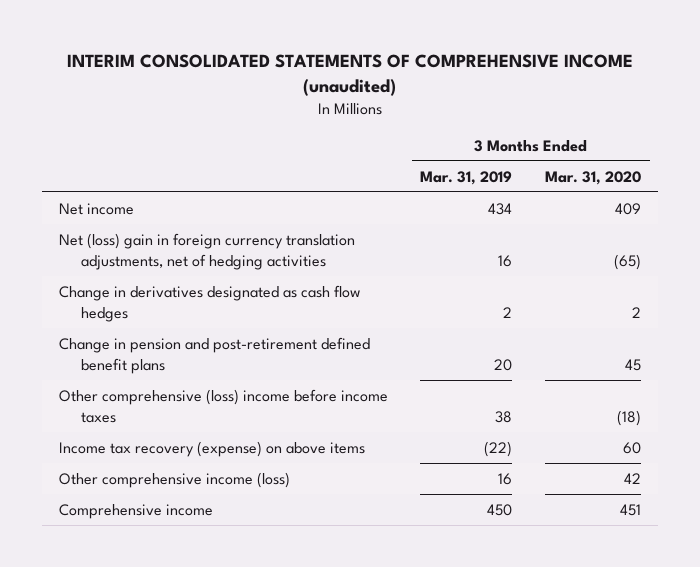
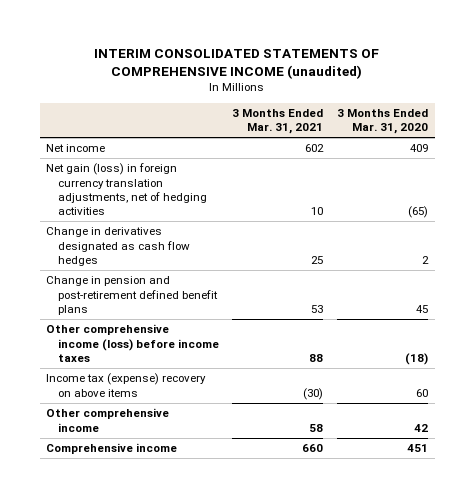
- | 3 Months Ended Mar. 31, 2019 | 3 Months Ended Mar. 31, 2020
+ | 3 Months Ended Mar. 31, 2021 | 3 Months Ended Mar. 31, 2020
- Net (loss) gain in foreign currency translation adjustments, net of hedging activities | 16 | (65)
+ Net gain (loss) in foreign currency translation adjustments, net of hedging activities | 10 | (65)
- Other comprehensive (loss) income before income taxes | 38 | (18)
- Income tax recovery (expense) on above items | (22) | 60
- Other comprehensive income (loss) | 16 | 42
+ Other comprehensive income (loss) before income taxes | 88 | (18)
+ Income tax (expense) recovery on above items | (30) | 60
+ Other comprehensive income | 58 | 42

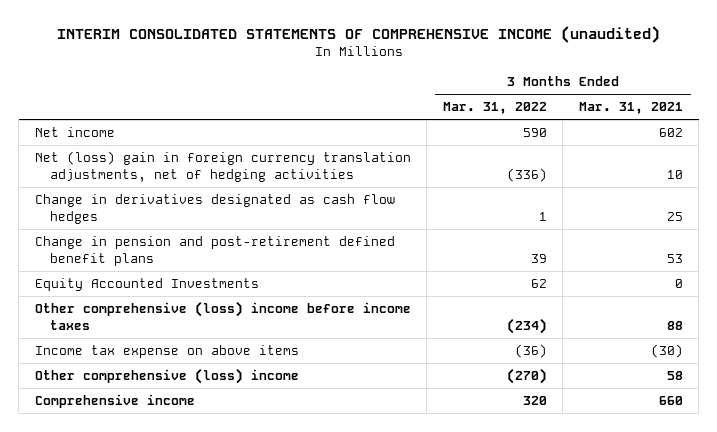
- | 3 Months Ended Mar. 31, 2021 | 3 Months Ended Mar. 31, 2020
+ | 3 Months Ended Mar. 31, 2022 | 3 Months Ended Mar. 31, 2021
- Net gain (loss) in foreign currency translation adjustments, net of hedging activities | 10 | (65)
+ Net (loss) gain in foreign currency translation adjustments, net of hedging activities | (336) | 10
- Other comprehensive income (loss) before income taxes | 88 | (18)
- Income tax (expense) recovery on above items | (30) | 60
- Other comprehensive income | 58 | 42
+ Equity Accounted Investments | 62 | 0
+ Other comprehensive (loss) income before income taxes | (234) | 88
+ Income tax expense on above items | (36) | (30)
+ Other comprehensive (loss) income | (270) | 58

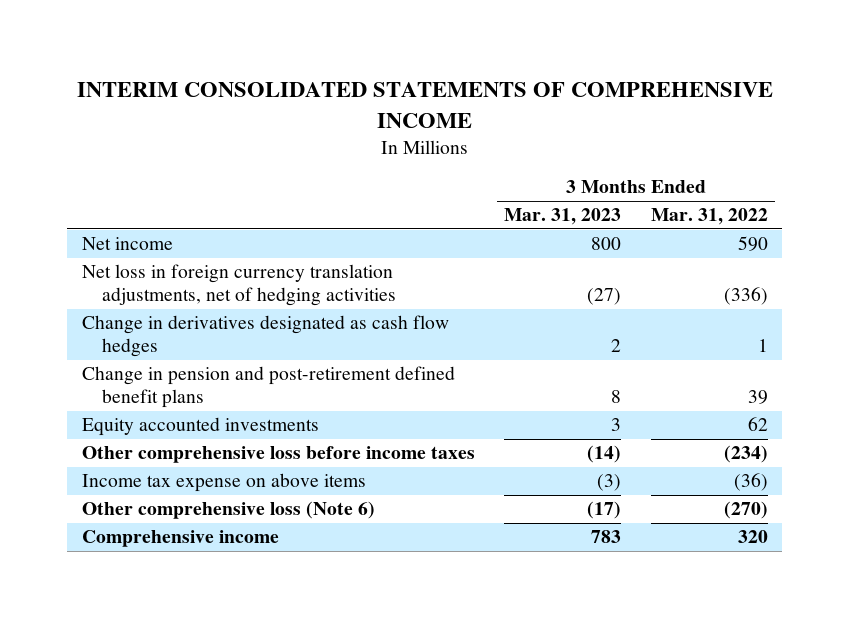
- INTERIM CONSOLIDATED STATEMENTS OF COMPREHENSIVE INCOME (unaudited)
+ INTERIM CONSOLIDATED STATEMENTS OF COMPREHENSIVE INCOME
- | 3 Months Ended Mar. 31, 2022 | 3 Months Ended Mar. 31, 2021
+ | 3 Months Ended Mar. 31, 2023 | 3 Months Ended Mar. 31, 2022
- Net (loss) gain in foreign currency translation adjustments, net of hedging activities | (336) | 10
+ Net loss in foreign currency translation adjustments, net of hedging activities | (27) | (336)
- Equity Accounted Investments | 62 | 0
- Other comprehensive (loss) income before income taxes | (234) | 88
+ Equity accounted investments | 3 | 62
+ Other comprehensive loss before income taxes | (14) | (234)
- Other comprehensive (loss) income | (270) | 58
+ Other comprehensive loss (Note 6) | (17) | (270)

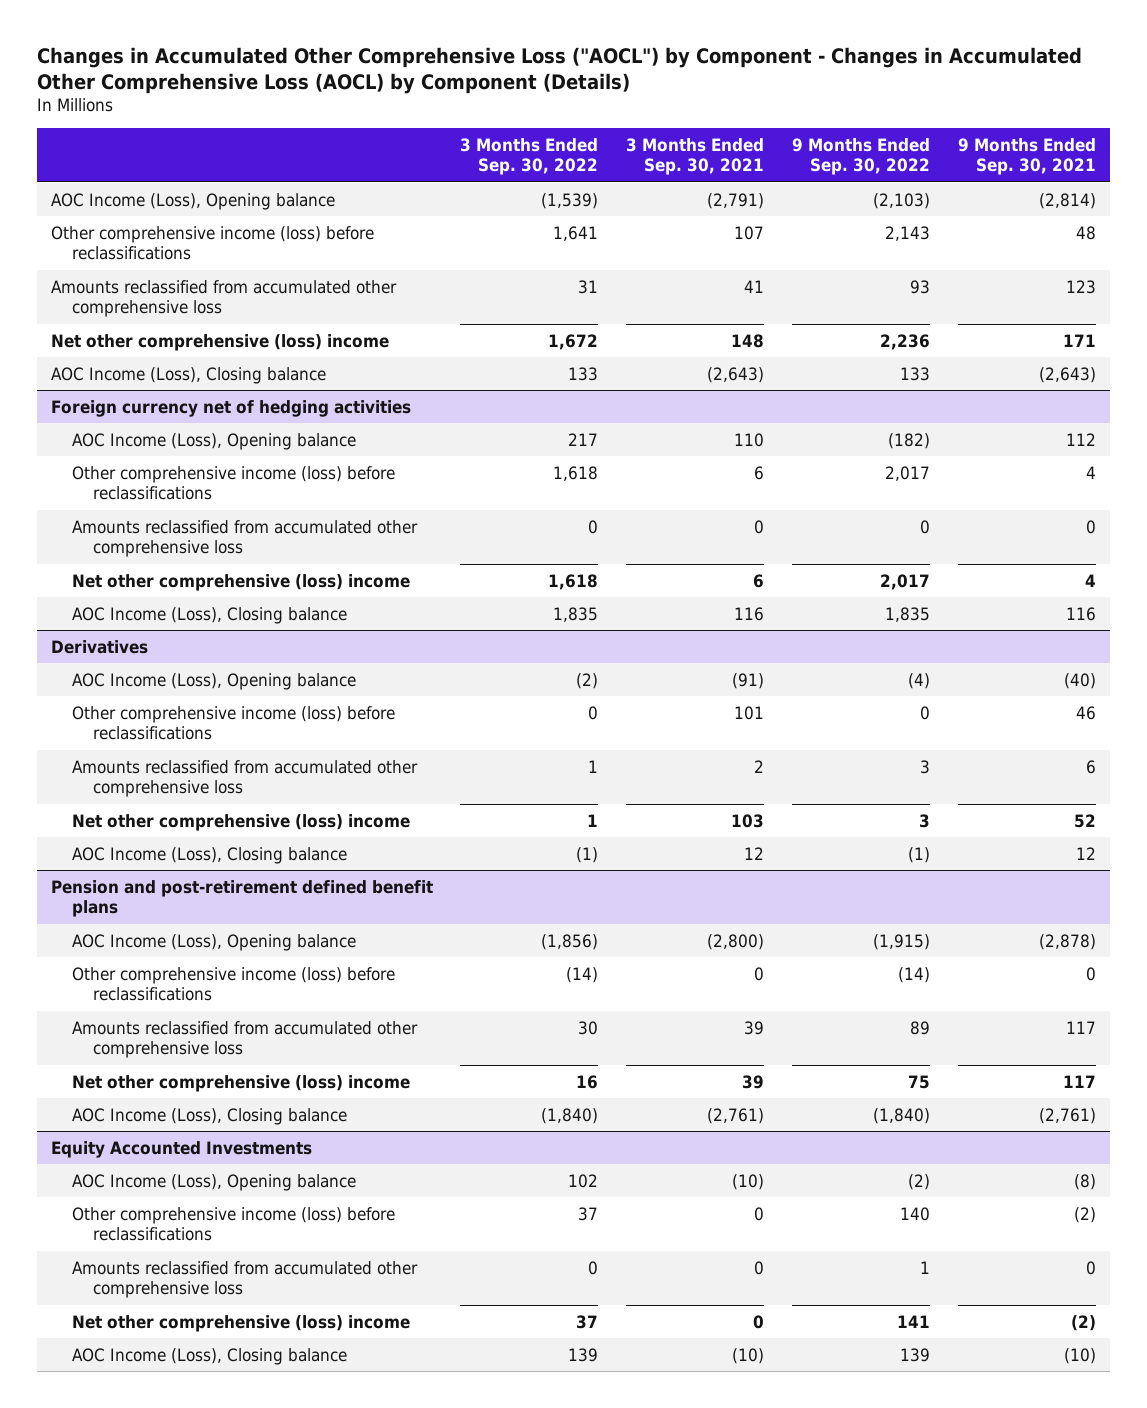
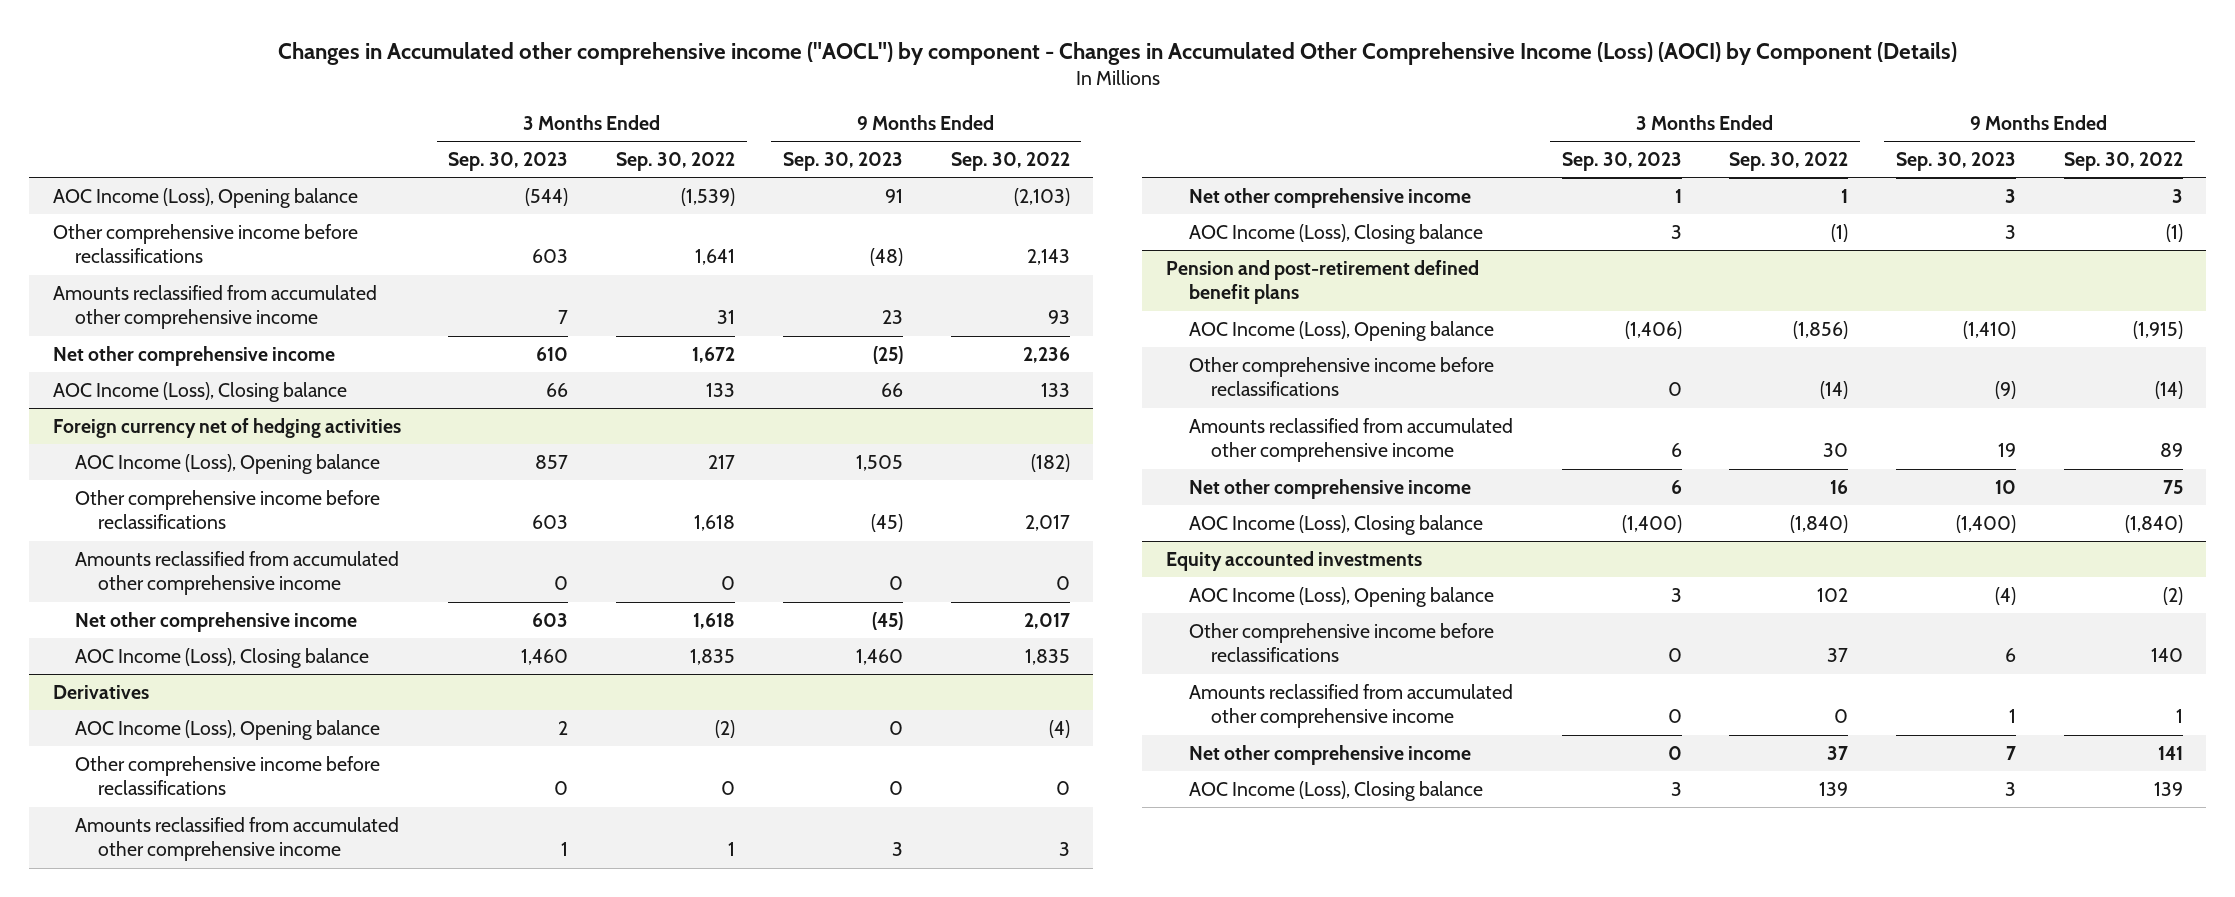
- Changes in Accumulated Other Comprehensive Loss ("AOCL") by Component - Changes in Accumulated Other Comprehensive Loss (AOCL) by Component (Details)
+ Changes in Accumulated other comprehensive income ("AOCL") by component - Changes in Accumulated Other Comprehensive Income (Loss) (AOCI) by Component (Details)
- | 3 Months Ended Sep. 30, 2022 | 3 Months Ended Sep. 30, 2021 | 9 Months Ended Sep. 30, 2022 | 9 Months Ended Sep. 30, 2021
+ | 3 Months Ended Sep. 30, 2023 | 3 Months Ended Sep. 30, 2022 | 9 Months Ended Sep. 30, 2023 | 9 Months Ended Sep. 30, 2022
- Other comprehensive income (loss) before reclassifications | 1,641 | 107 | 2,143 | 48
- Amounts reclassified from accumulated other comprehensive loss | 31 | 41 | 93 | 123
- Net other comprehensive (loss) income | 1,672 | 148 | 2,236 | 171
+ Other comprehensive income before reclassifications | 603 | 1,641 | (48) | 2,143
+ Amounts reclassified from accumulated other comprehensive income | 7 | 31 | 23 | 93
+ Net other comprehensive income | 610 | 1,672 | (25) | 2,236
@ Foreign currency net of hedging activities
- Other comprehensive income (loss) before reclassifications | 1,618 | 6 | 2,017 | 4
- Amounts reclassified from accumulated other comprehensive loss | 0 | 0 | 0 | 0
- Net other comprehensive (loss) income | 1,618 | 6 | 2,017 | 4
+ Other comprehensive income before reclassifications | 603 | 1,618 | (45) | 2,017
+ Amounts reclassified from accumulated other comprehensive income | 0 | 0 | 0 | 0
+ Net other comprehensive income | 603 | 1,618 | (45) | 2,017
@ Derivatives
- Other comprehensive income (loss) before reclassifications | 0 | 101 | 0 | 46
- Amounts reclassified from accumulated other comprehensive loss | 1 | 2 | 3 | 6
- Net other comprehensive (loss) income | 1 | 103 | 3 | 52
+ Other comprehensive income before reclassifications | 0 | 0 | 0 | 0
+ Amounts reclassified from accumulated other comprehensive income | 1 | 1 | 3 | 3
+ Net other comprehensive income | 1 | 1 | 3 | 3
@ Pension and post-retirement defined benefit plans
- Other comprehensive income (loss) before reclassifications | (14) | 0 | (14) | 0
- Amounts reclassified from accumulated other comprehensive loss | 30 | 39 | 89 | 117
- Net other comprehensive (loss) income | 16 | 39 | 75 | 117
+ Other comprehensive income before reclassifications | 0 | (14) | (9) | (14)
+ Amounts reclassified from accumulated other comprehensive income | 6 | 30 | 19 | 89
+ Net other comprehensive income | 6 | 16 | 10 | 75
- Equity Accounted Investments
+ Equity accounted investments
- Other comprehensive income (loss) before reclassifications | 37 | 0 | 140 | (2)
- Amounts reclassified from accumulated other comprehensive loss | 0 | 0 | 1 | 0
- Net other comprehensive (loss) income | 37 | 0 | 141 | (2)
+ Other comprehensive income before reclassifications | 0 | 37 | 6 | 140
+ Amounts reclassified from accumulated other comprehensive income | 0 | 0 | 1 | 1
+ Net other comprehensive income | 0 | 37 | 7 | 141

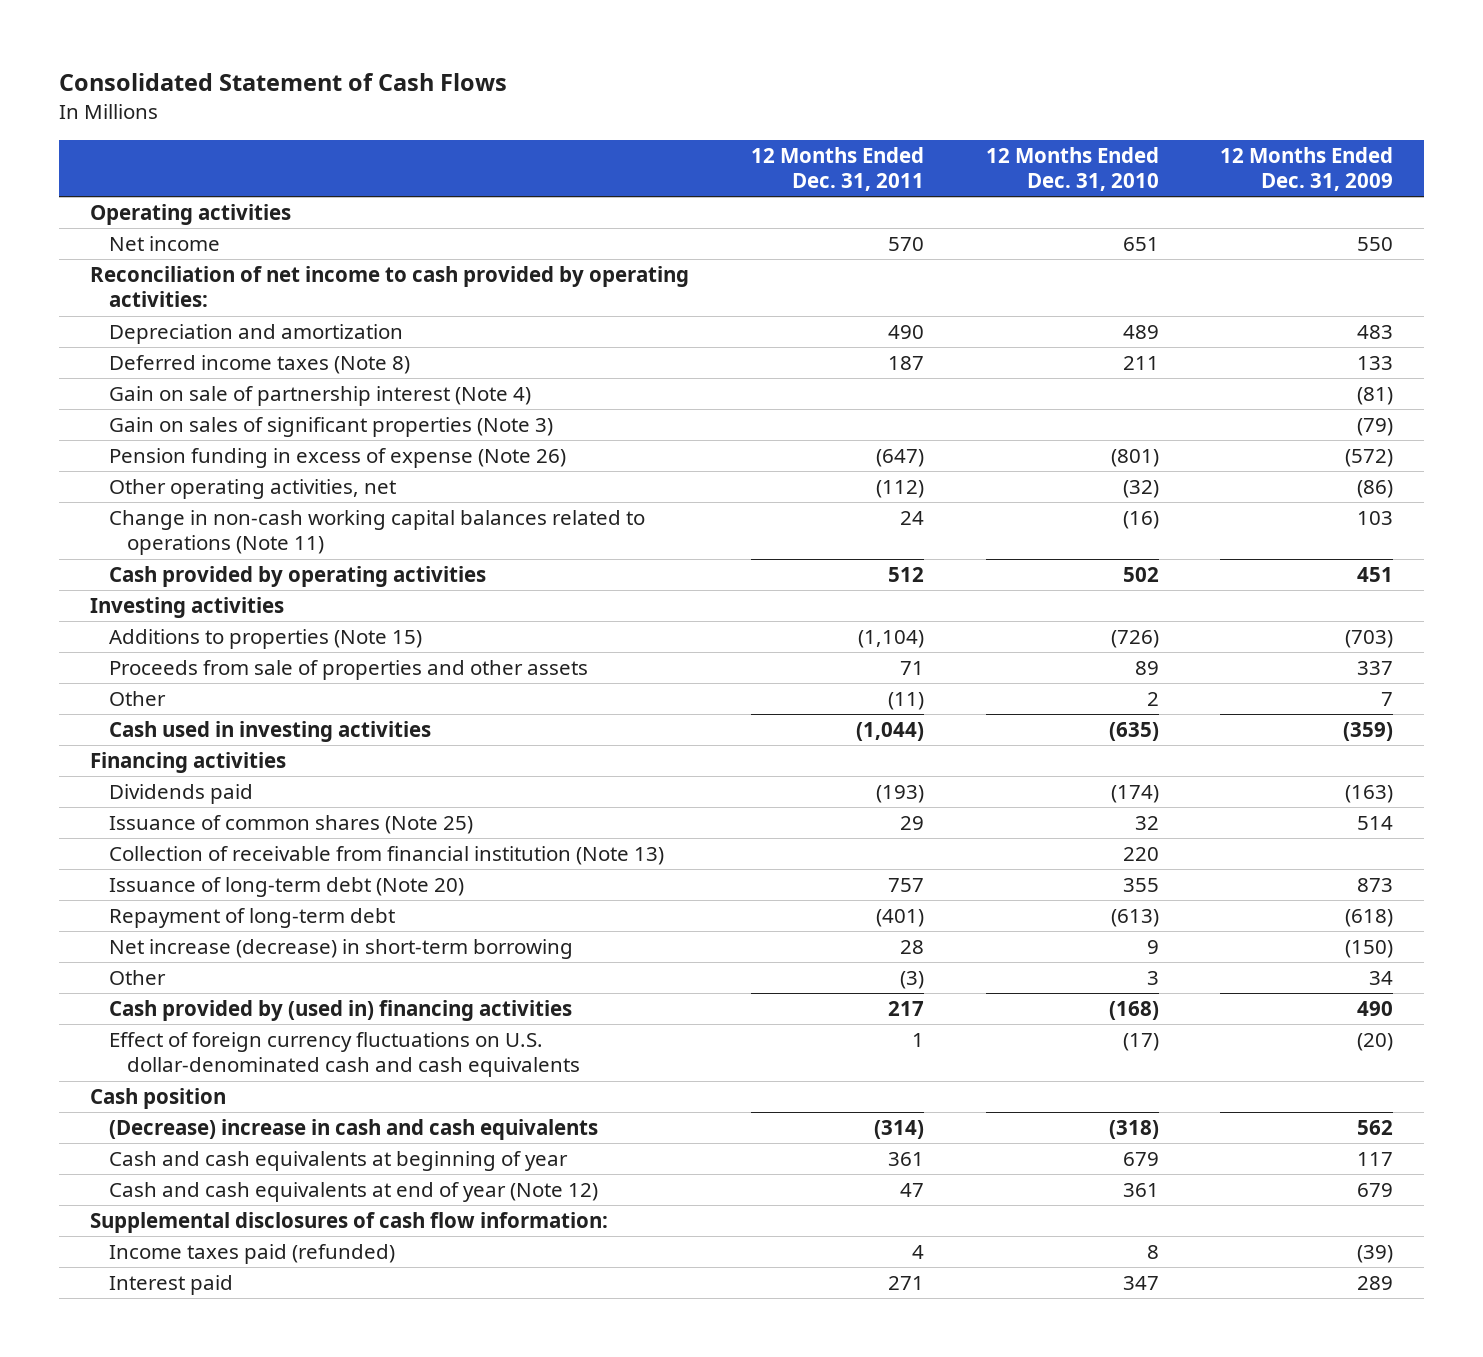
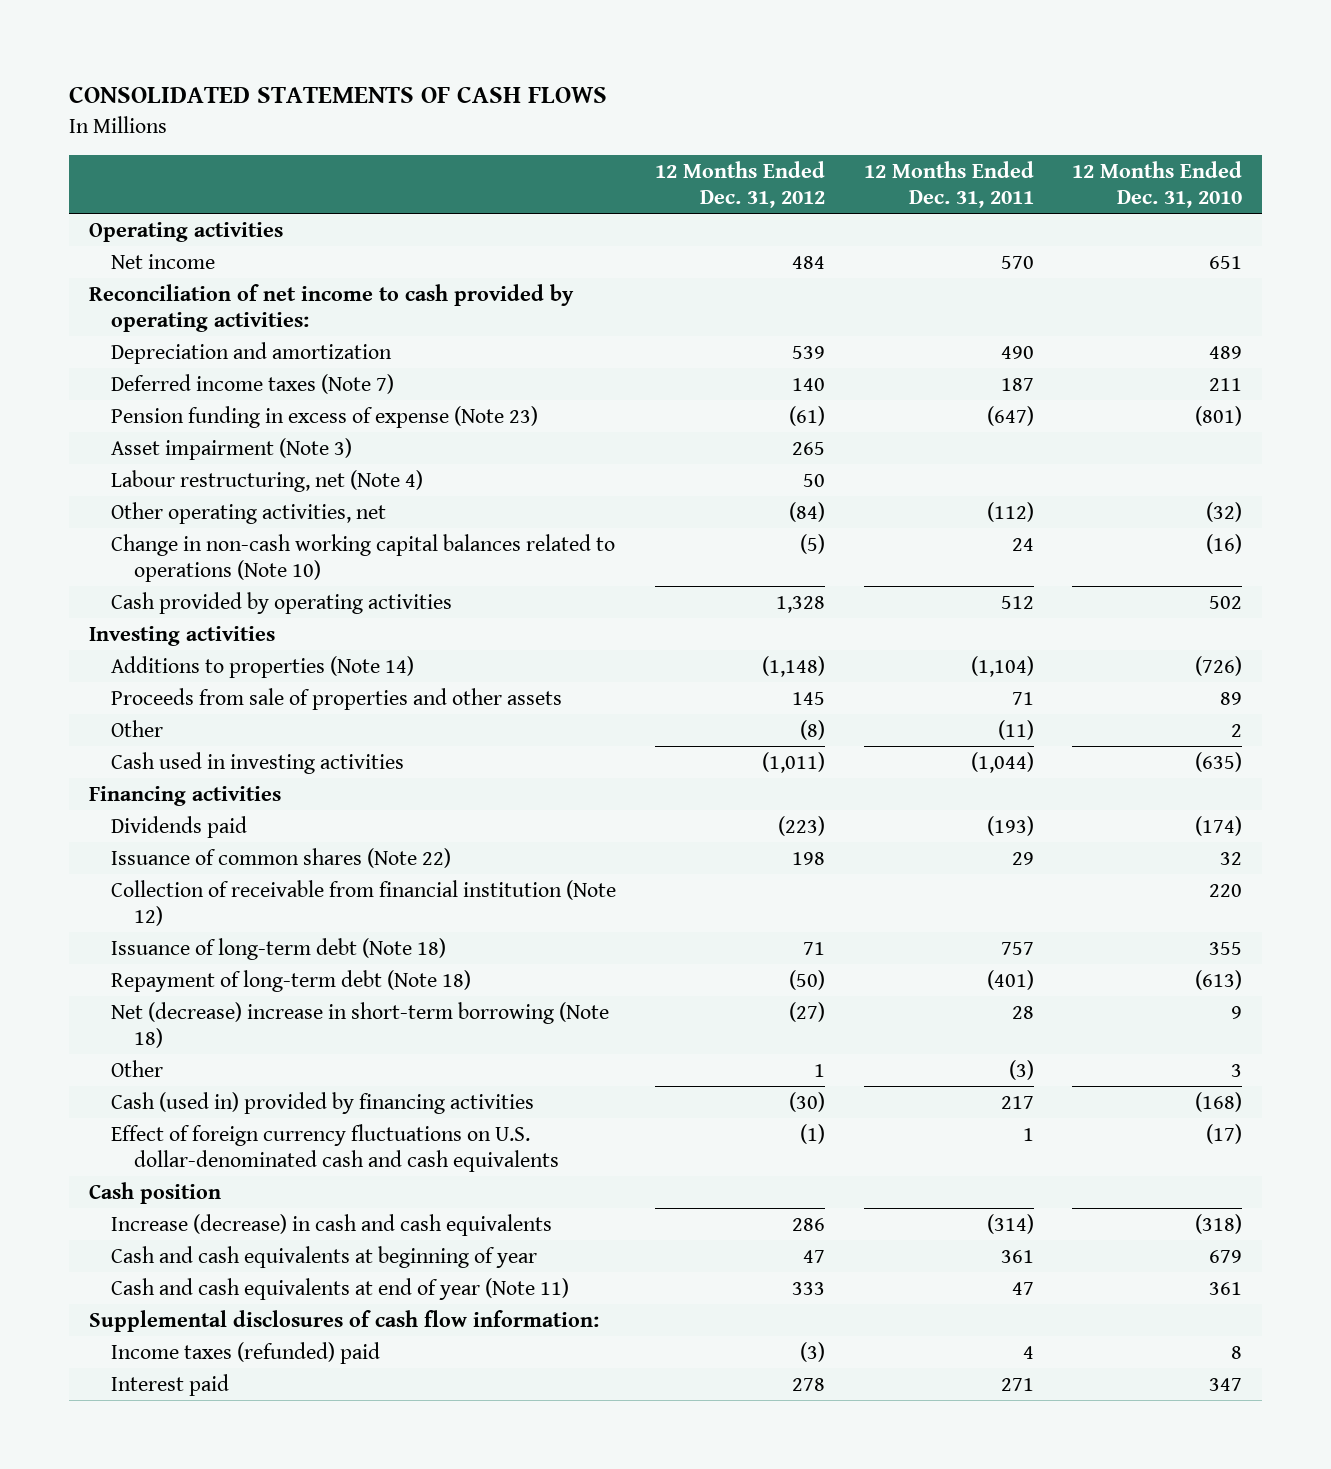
- Consolidated Statement of Cash Flows
+ CONSOLIDATED STATEMENTS OF CASH FLOWS
- | 12 Months Ended Dec. 31, 2011 | 12 Months Ended Dec. 31, 2010 | 12 Months Ended Dec. 31, 2009
+ | 12 Months Ended Dec. 31, 2012 | 12 Months Ended Dec. 31, 2011 | 12 Months Ended Dec. 31, 2010
- Deferred income taxes (Note 8) | 187 | 211 | 133
- Gain on sale of partnership interest (Note 4) | | | (81)
- Gain on sales of significant properties (Note 3) | | | (79)
- Pension funding in excess of expense (Note 26) | (647) | (801) | (572)
+ Deferred income taxes (Note 7) | 140 | 187 | 211
+ Pension funding in excess of expense (Note 23) | (61) | (647) | (801)
+ Asset impairment (Note 3) | 265 | |
+ Labour restructuring, net (Note 4) | 50 | |
- Change in non-cash working capital balances related to operations (Note 11) | 24 | (16) | 103
+ Change in non-cash working capital balances related to operations (Note 10) | (5) | 24 | (16)
- Additions to properties (Note 15) | (1,104) | (726) | (703)
+ Additions to properties (Note 14) | (1,148) | (1,104) | (726)
- Issuance of common shares (Note 25) | 29 | 32 | 514
- Collection of receivable from financial institution (Note 13) | | 220 |
- Issuance of long-term debt (Note 20) | 757 | 355 | 873
- Repayment of long-term debt | (401) | (613) | (618)
- Net increase (decrease) in short-term borrowing | 28 | 9 | (150)
+ Issuance of common shares (Note 22) | 198 | 29 | 32
+ Collection of receivable from financial institution (Note 12) | | | 220
+ Issuance of long-term debt (Note 18) | 71 | 757 | 355
+ Repayment of long-term debt (Note 18) | (50) | (401) | (613)
+ Net (decrease) increase in short-term borrowing (Note 18) | (27) | 28 | 9
- Cash provided by (used in) financing activities | 217 | (168) | 490
+ Cash (used in) provided by financing activities | (30) | 217 | (168)
- (Decrease) increase in cash and cash equivalents | (314) | (318) | 562
+ Increase (decrease) in cash and cash equivalents | 286 | (314) | (318)
- Cash and cash equivalents at end of year (Note 12) | 47 | 361 | 679
+ Cash and cash equivalents at end of year (Note 11) | 333 | 47 | 361
- Income taxes paid (refunded) | 4 | 8 | (39)
+ Income taxes (refunded) paid | (3) | 4 | 8

